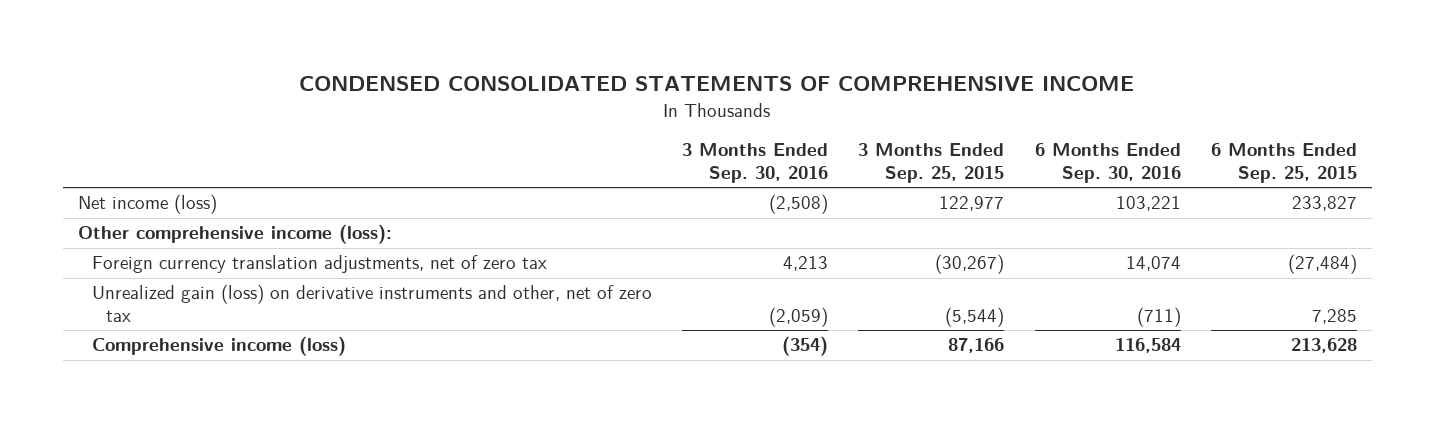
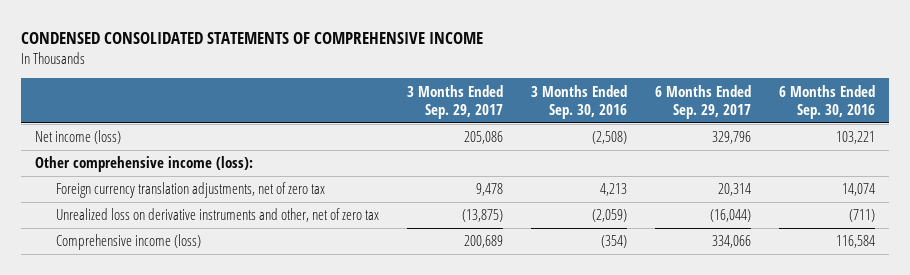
- | 3 Months Ended Sep. 30, 2016 | 3 Months Ended Sep. 25, 2015 | 6 Months Ended Sep. 30, 2016 | 6 Months Ended Sep. 25, 2015
+ | 3 Months Ended Sep. 29, 2017 | 3 Months Ended Sep. 30, 2016 | 6 Months Ended Sep. 29, 2017 | 6 Months Ended Sep. 30, 2016
- Unrealized gain (loss) on derivative instruments and other, net of zero tax | (2,059) | (5,544) | (711) | 7,285
+ Unrealized loss on derivative instruments and other, net of zero tax | (13,875) | (2,059) | (16,044) | (711)

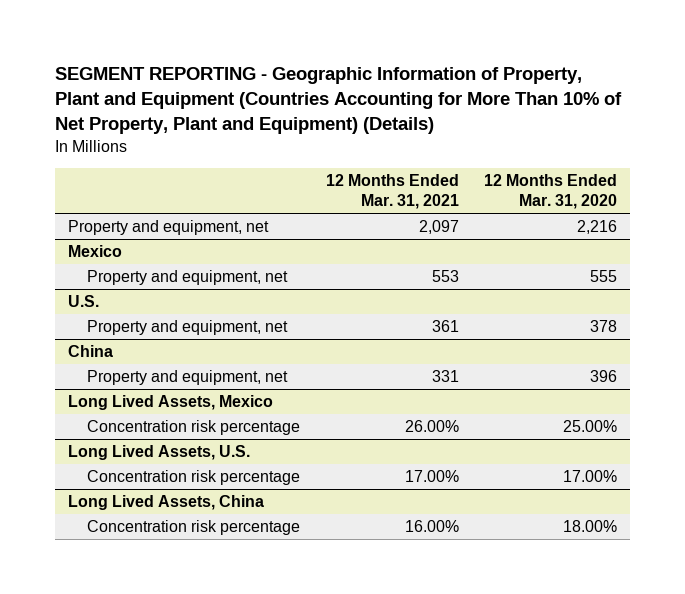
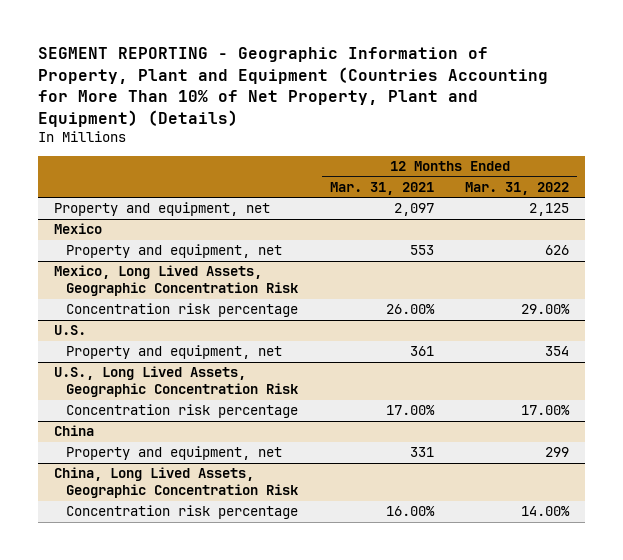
- | 12 Months Ended Mar. 31, 2021 | 12 Months Ended Mar. 31, 2020
+ | 12 Months Ended Mar. 31, 2021 | 12 Months Ended Mar. 31, 2022
+ Mexico, Long Lived Assets, Geographic Concentration Risk
+ Concentration risk percentage | 26.00% | 29.00%
+ U.S., Long Lived Assets, Geographic Concentration Risk
+ Concentration risk percentage | 17.00% | 17.00%
- Long Lived Assets, Mexico
- Concentration risk percentage | 26.00% | 25.00%
- Long Lived Assets, U.S.
- Concentration risk percentage | 17.00% | 17.00%
- Long Lived Assets, China
+ China, Long Lived Assets, Geographic Concentration Risk

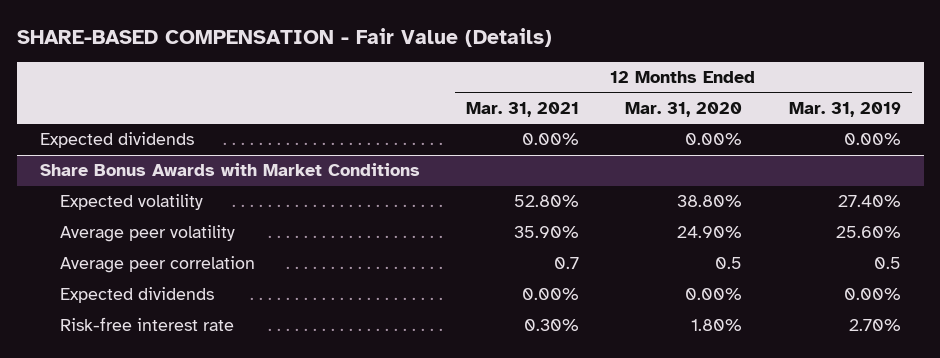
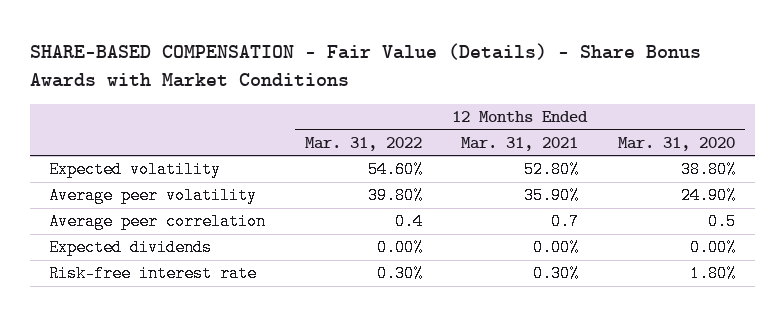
- SHARE-BASED COMPENSATION - Fair Value (Details)
+ SHARE-BASED COMPENSATION - Fair Value (Details) - Share Bonus Awards with Market Conditions
- | 12 Months Ended Mar. 31, 2021 | 12 Months Ended Mar. 31, 2020 | 12 Months Ended Mar. 31, 2019
+ | 12 Months Ended Mar. 31, 2022 | 12 Months Ended Mar. 31, 2021 | 12 Months Ended Mar. 31, 2020
- Expected dividends | 0.00% | 0.00% | 0.00%
- Share Bonus Awards with Market Conditions

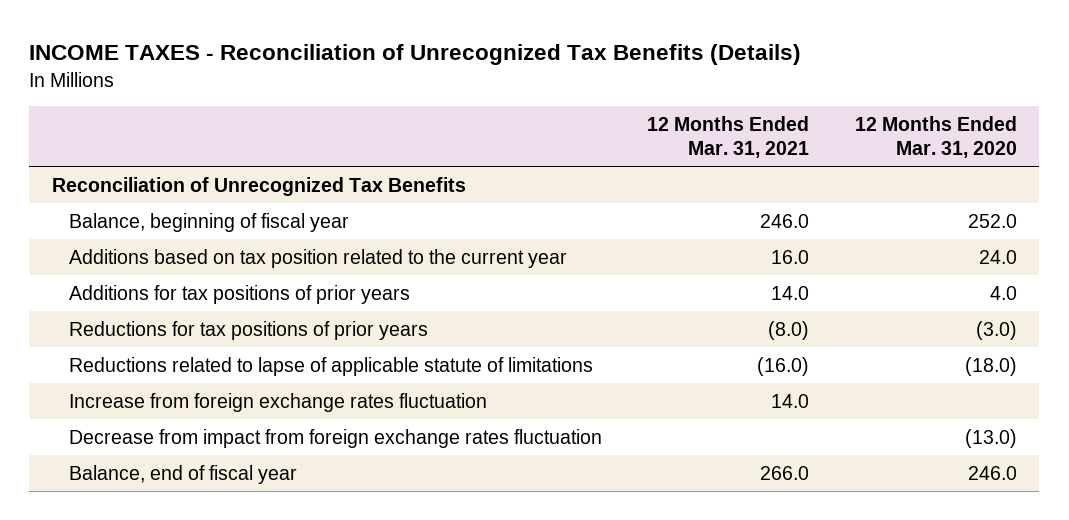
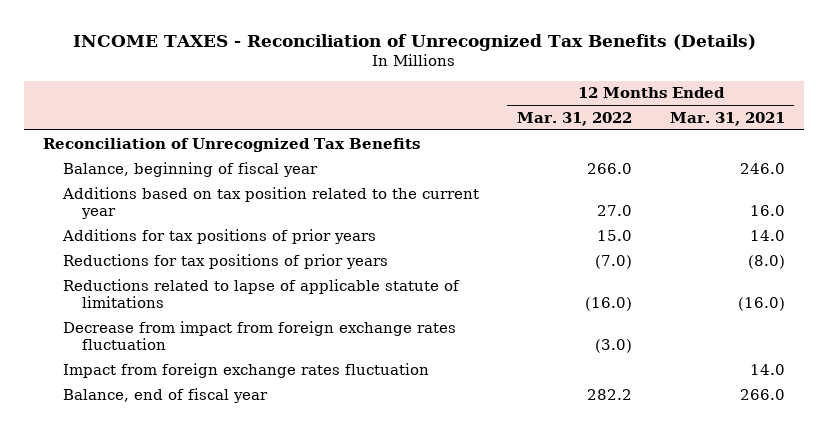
- | 12 Months Ended Mar. 31, 2021 | 12 Months Ended Mar. 31, 2020
+ | 12 Months Ended Mar. 31, 2022 | 12 Months Ended Mar. 31, 2021
- Increase from foreign exchange rates fluctuation | 14.0 |
+ Impact from foreign exchange rates fluctuation | | 14.0

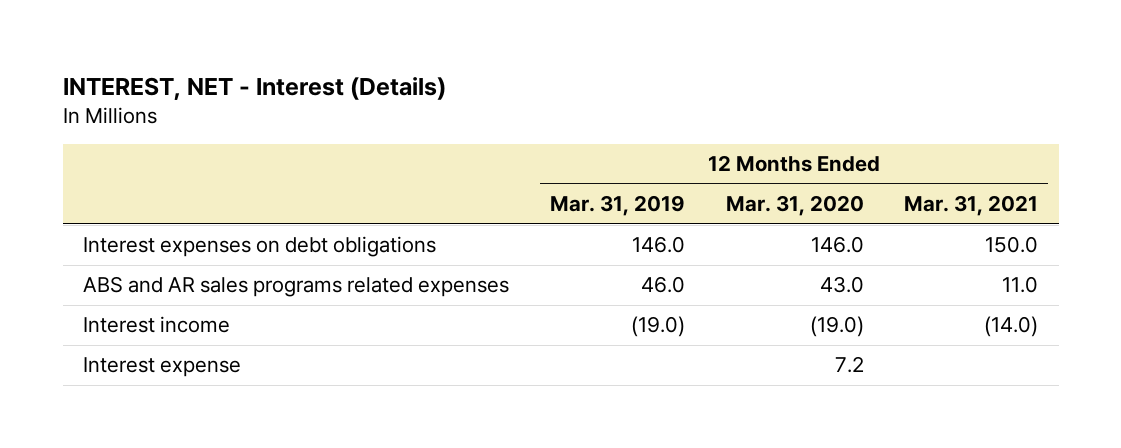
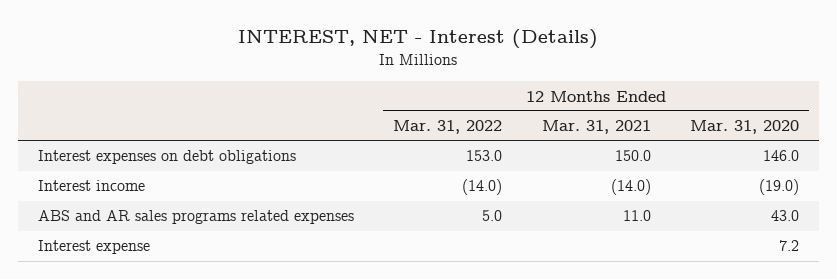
- | 12 Months Ended Mar. 31, 2019 | 12 Months Ended Mar. 31, 2020 | 12 Months Ended Mar. 31, 2021
+ | 12 Months Ended Mar. 31, 2022 | 12 Months Ended Mar. 31, 2021 | 12 Months Ended Mar. 31, 2020
moved down: ABS and AR sales programs related expenses | 5.0 | 11.0 | 43.0

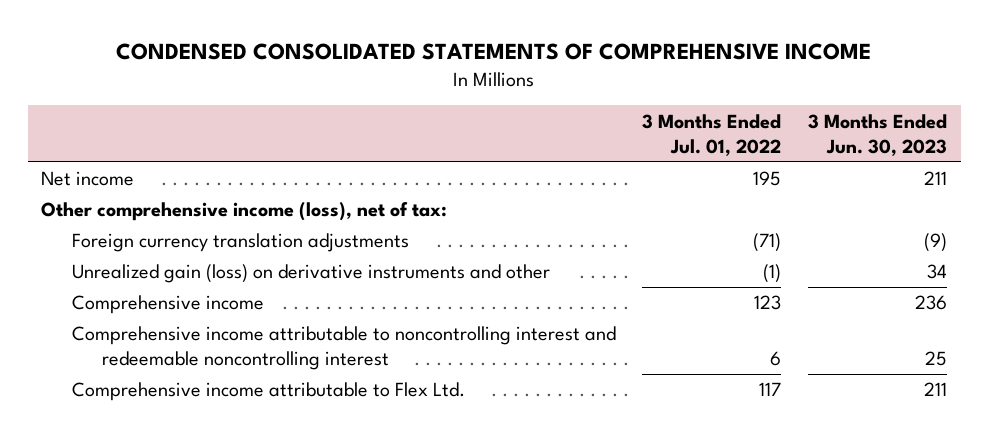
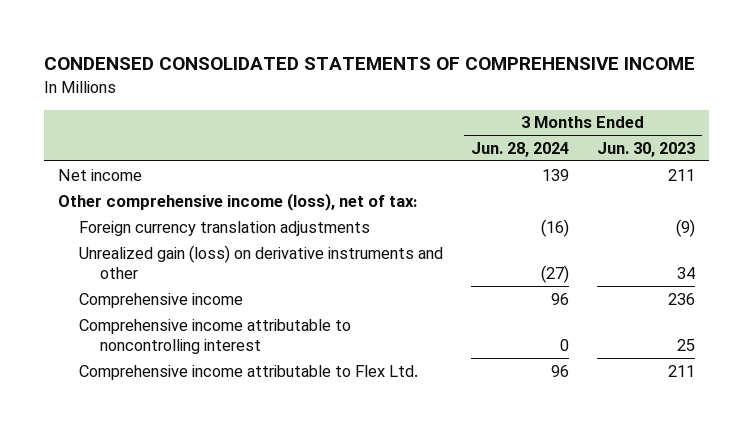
- | 3 Months Ended Jul. 01, 2022 | 3 Months Ended Jun. 30, 2023
+ | 3 Months Ended Jun. 28, 2024 | 3 Months Ended Jun. 30, 2023
- Comprehensive income attributable to noncontrolling interest and redeemable noncontrolling interest | 6 | 25
+ Comprehensive income attributable to noncontrolling interest | 0 | 25

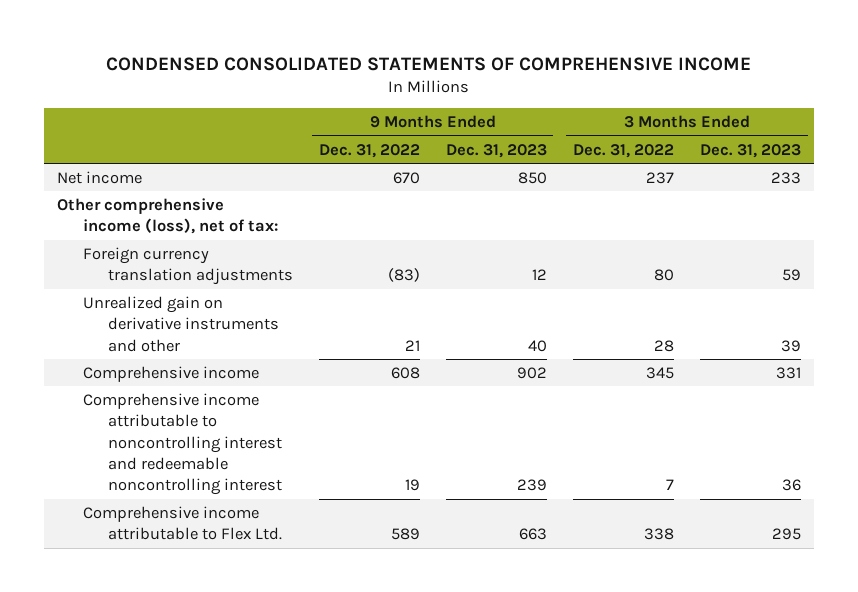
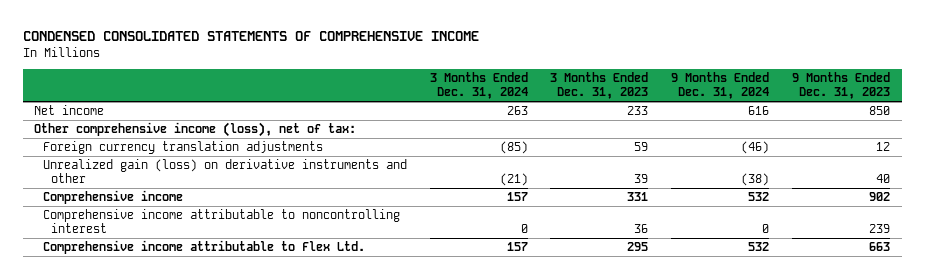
- | 9 Months Ended Dec. 31, 2022 | 9 Months Ended Dec. 31, 2023 | 3 Months Ended Dec. 31, 2022 | 3 Months Ended Dec. 31, 2023
+ | 3 Months Ended Dec. 31, 2024 | 3 Months Ended Dec. 31, 2023 | 9 Months Ended Dec. 31, 2024 | 9 Months Ended Dec. 31, 2023
- Unrealized gain on derivative instruments and other | 21 | 40 | 28 | 39
+ Unrealized gain (loss) on derivative instruments and other | (21) | 39 | (38) | 40
- Comprehensive income attributable to noncontrolling interest and redeemable noncontrolling interest | 19 | 239 | 7 | 36
+ Comprehensive income attributable to noncontrolling interest | 0 | 36 | 0 | 239

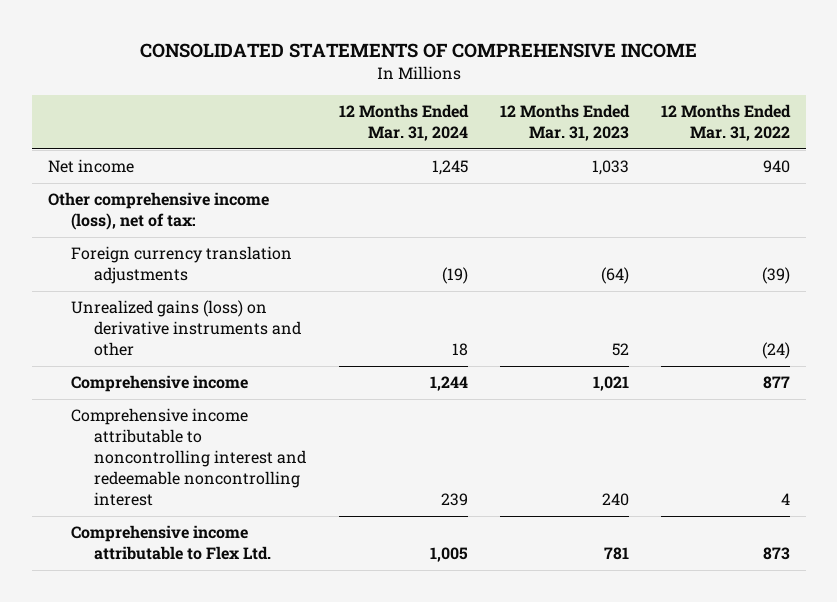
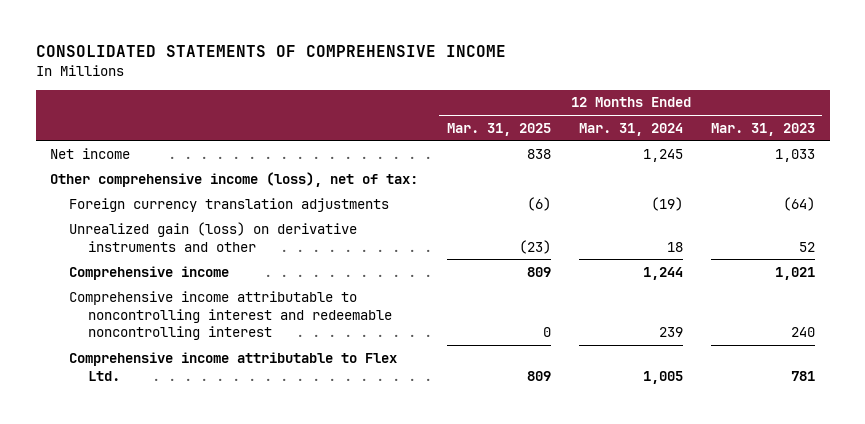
- | 12 Months Ended Mar. 31, 2024 | 12 Months Ended Mar. 31, 2023 | 12 Months Ended Mar. 31, 2022
+ | 12 Months Ended Mar. 31, 2025 | 12 Months Ended Mar. 31, 2024 | 12 Months Ended Mar. 31, 2023
- Unrealized gains (loss) on derivative instruments and other | 18 | 52 | (24)
+ Unrealized gain (loss) on derivative instruments and other | (23) | 18 | 52

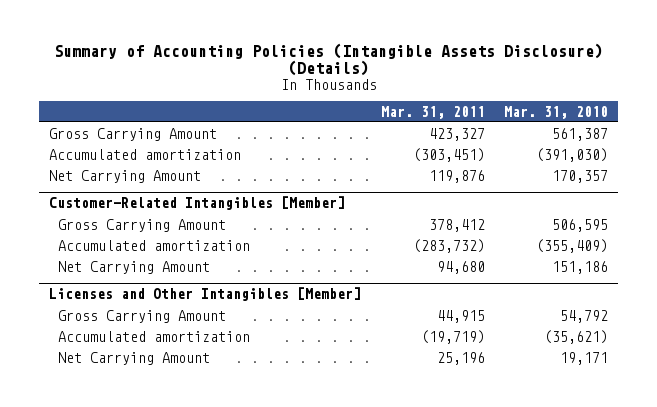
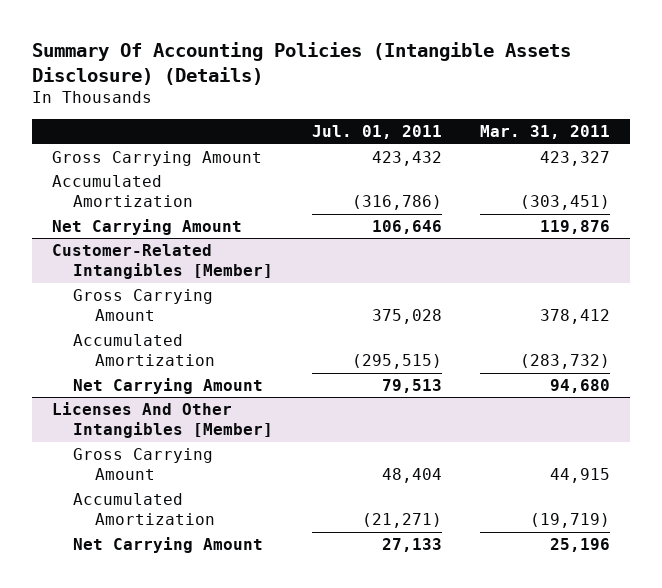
- Summary of Accounting Policies (Intangible Assets Disclosure) (Details)
+ Summary Of Accounting Policies (Intangible Assets Disclosure) (Details)
- | Mar. 31, 2011 | Mar. 31, 2010
+ | Jul. 01, 2011 | Mar. 31, 2011
- Accumulated amortization | (303,451) | (391,030)
+ Accumulated Amortization | (316,786) | (303,451)
@ Customer-Related Intangibles [Member]
- Accumulated amortization | (283,732) | (355,409)
+ Accumulated Amortization | (295,515) | (283,732)
- Licenses and Other Intangibles [Member]
+ Licenses And Other Intangibles [Member]
- Accumulated amortization | (19,719) | (35,621)
+ Accumulated Amortization | (21,271) | (19,719)

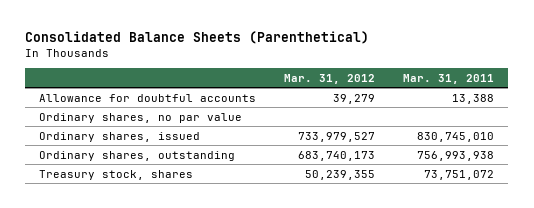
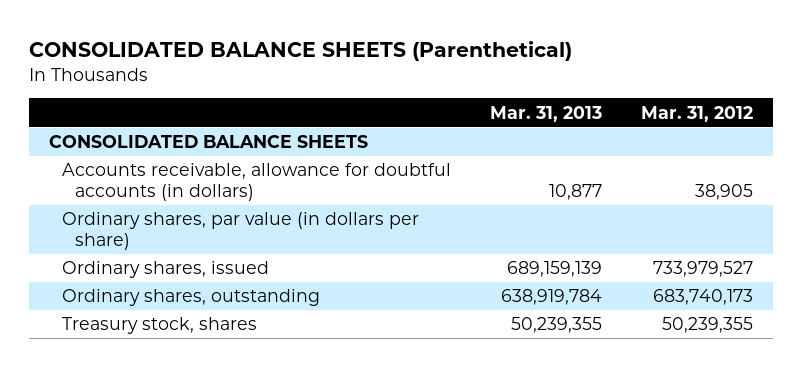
- Consolidated Balance Sheets (Parenthetical)
+ CONSOLIDATED BALANCE SHEETS (Parenthetical)
- | Mar. 31, 2012 | Mar. 31, 2011
+ | Mar. 31, 2013 | Mar. 31, 2012
- Allowance for doubtful accounts | 39,279 | 13,388
- Ordinary shares, no par value
+ CONSOLIDATED BALANCE SHEETS
+ Accounts receivable, allowance for doubtful accounts (in dollars) | 10,877 | 38,905
+ Ordinary shares, par value (in dollars per share)

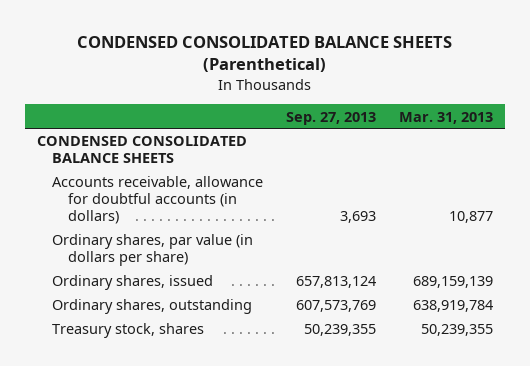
- CONSOLIDATED BALANCE SHEETS (Parenthetical)
+ CONDENSED CONSOLIDATED BALANCE SHEETS (Parenthetical)
- | Mar. 31, 2013 | Mar. 31, 2012
+ | Sep. 27, 2013 | Mar. 31, 2013
- CONSOLIDATED BALANCE SHEETS
+ CONDENSED CONSOLIDATED BALANCE SHEETS

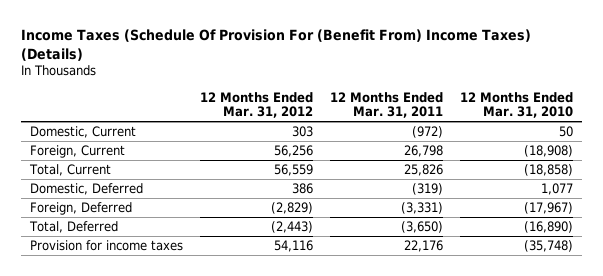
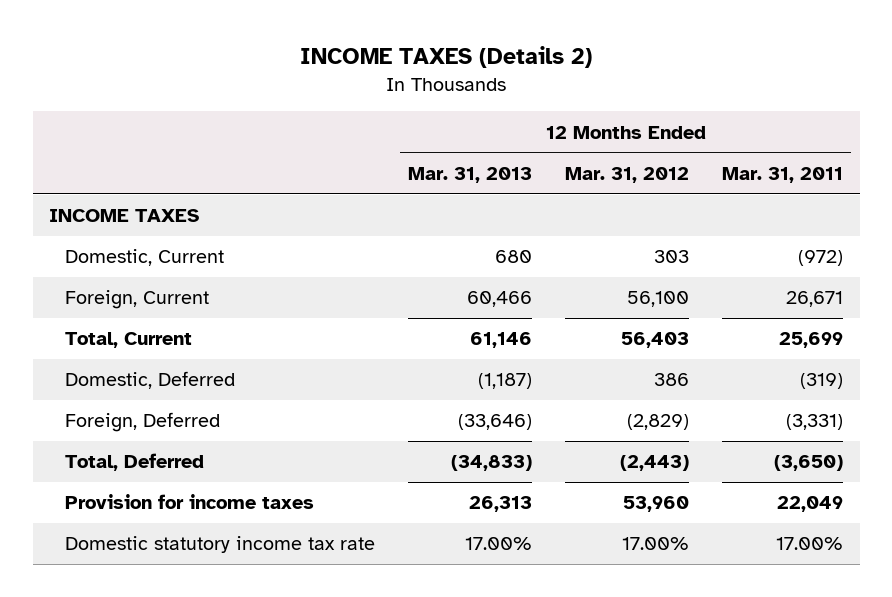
- Income Taxes (Schedule Of Provision For (Benefit From) Income Taxes) (Details)
+ INCOME TAXES (Details 2)
- | 12 Months Ended Mar. 31, 2012 | 12 Months Ended Mar. 31, 2011 | 12 Months Ended Mar. 31, 2010
+ | 12 Months Ended Mar. 31, 2013 | 12 Months Ended Mar. 31, 2012 | 12 Months Ended Mar. 31, 2011
+ INCOME TAXES
- Foreign, Current | 56,256 | 26,798 | (18,908)
- Total, Current | 56,559 | 25,826 | (18,858)
+ Foreign, Current | 60,466 | 56,100 | 26,671
+ Total, Current | 61,146 | 56,403 | 25,699
- Provision for income taxes | 54,116 | 22,176 | (35,748)
+ Provision for income taxes | 26,313 | 53,960 | 22,049
+ Domestic statutory income tax rate | 17.00% | 17.00% | 17.00%

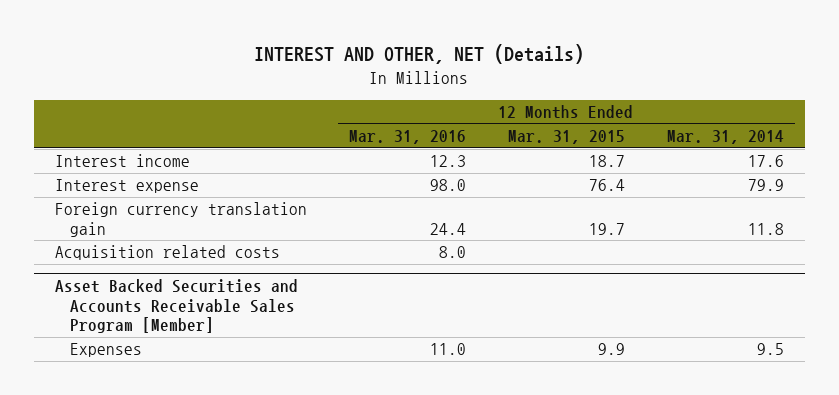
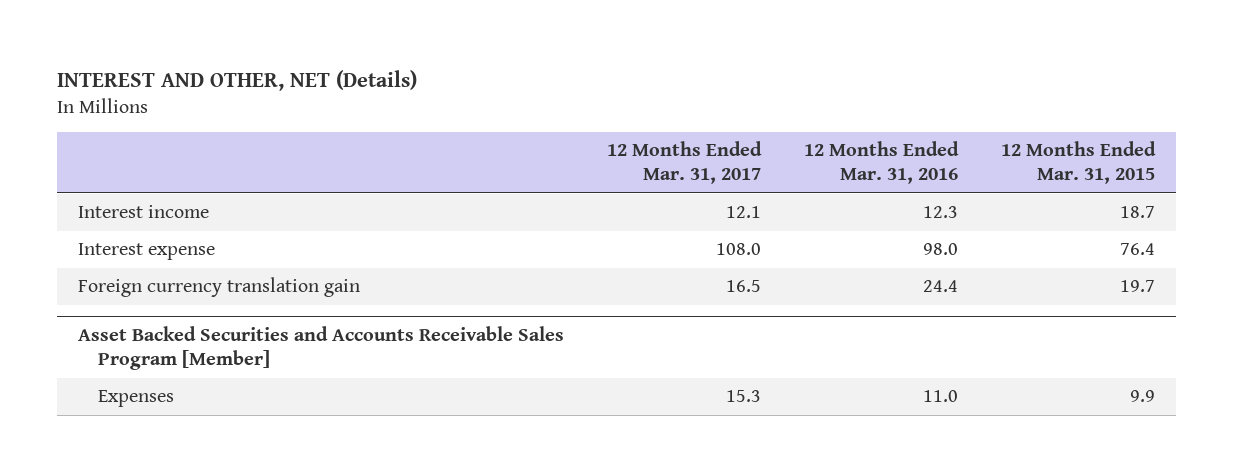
- | 12 Months Ended Mar. 31, 2016 | 12 Months Ended Mar. 31, 2015 | 12 Months Ended Mar. 31, 2014
+ | 12 Months Ended Mar. 31, 2017 | 12 Months Ended Mar. 31, 2016 | 12 Months Ended Mar. 31, 2015
- Acquisition related costs | 8.0 | |

